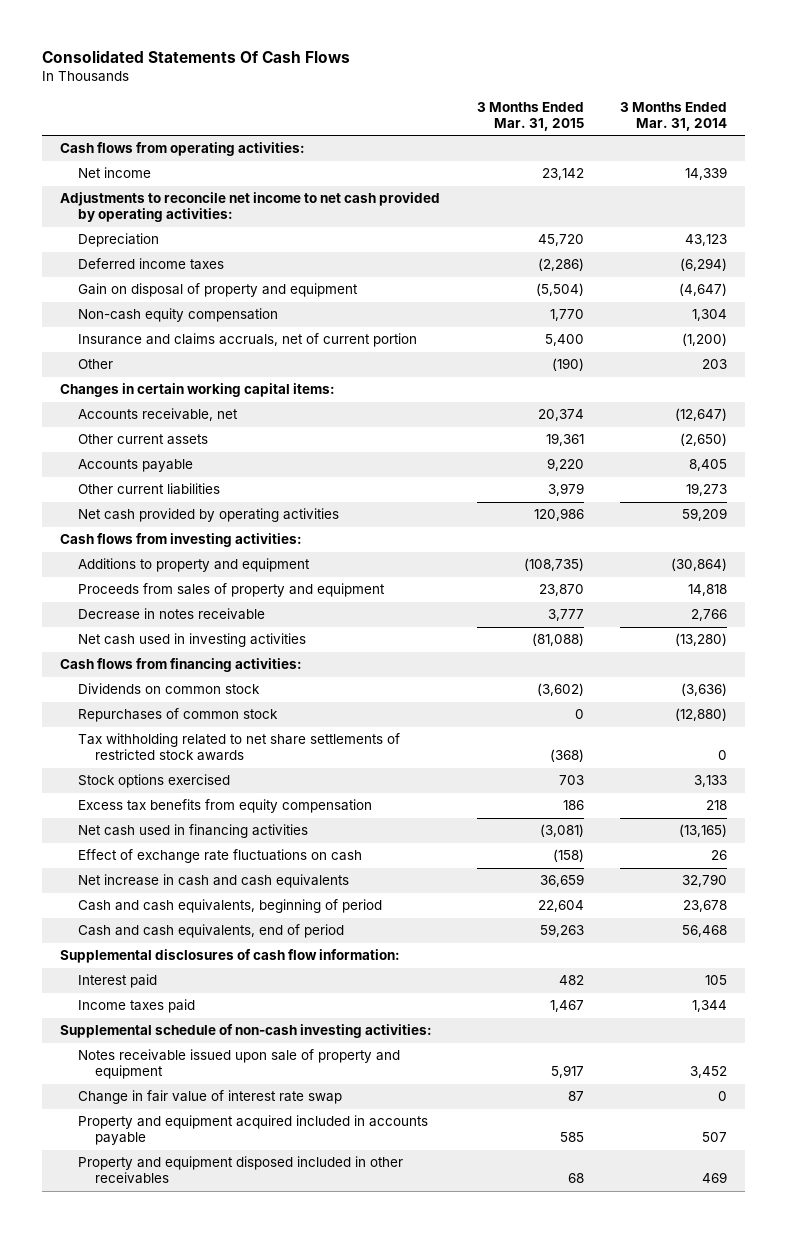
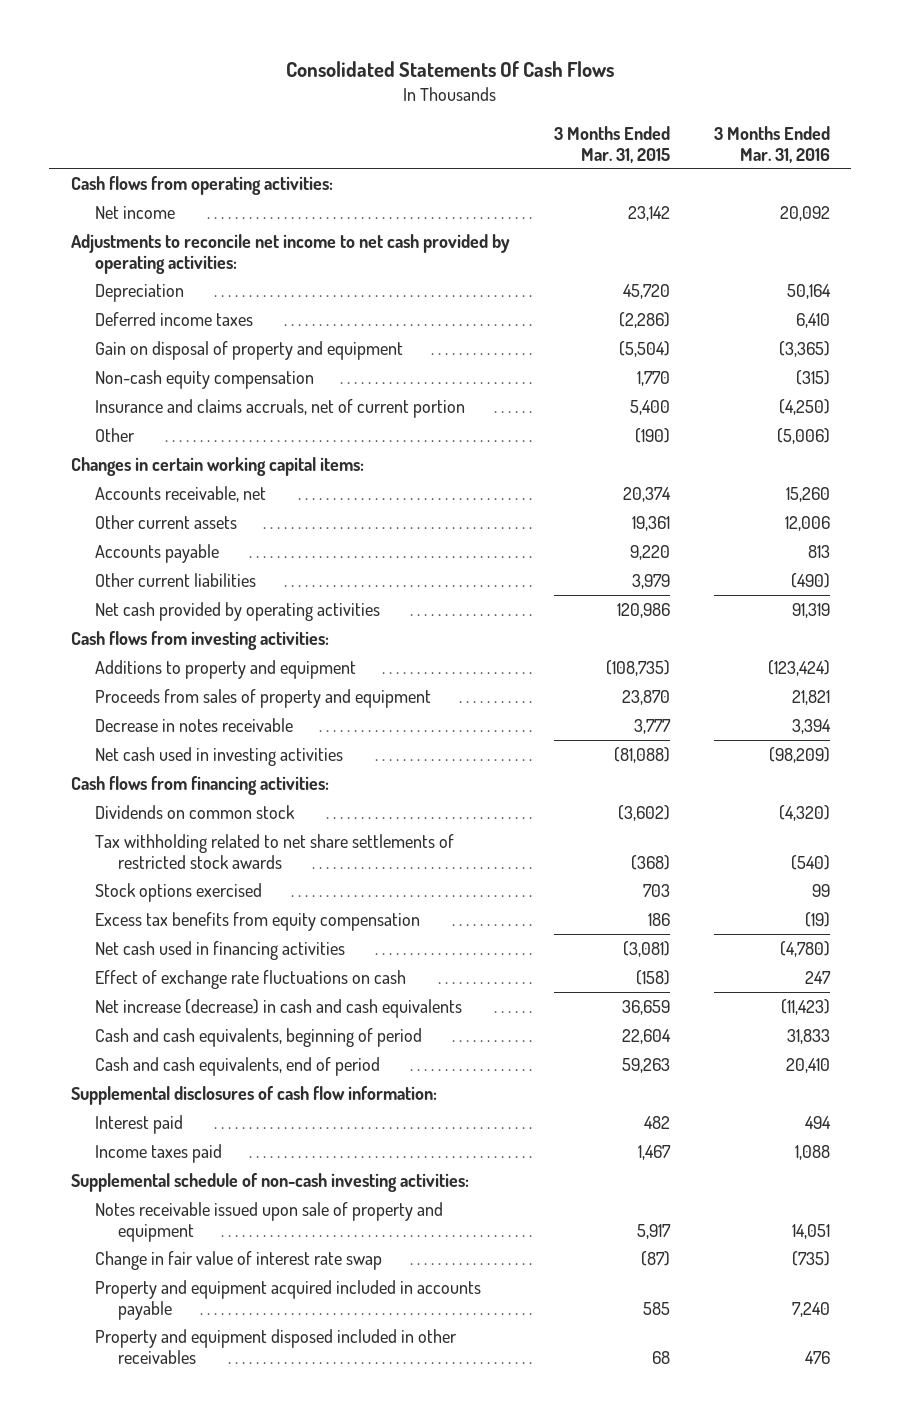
- | 3 Months Ended Mar. 31, 2015 | 3 Months Ended Mar. 31, 2014
+ | 3 Months Ended Mar. 31, 2015 | 3 Months Ended Mar. 31, 2016
- Repurchases of common stock | 0 | (12,880)
- Net increase in cash and cash equivalents | 36,659 | 32,790
+ Net increase (decrease) in cash and cash equivalents | 36,659 | (11,423)
- Change in fair value of interest rate swap | 87 | 0
+ Change in fair value of interest rate swap | (87) | (735)

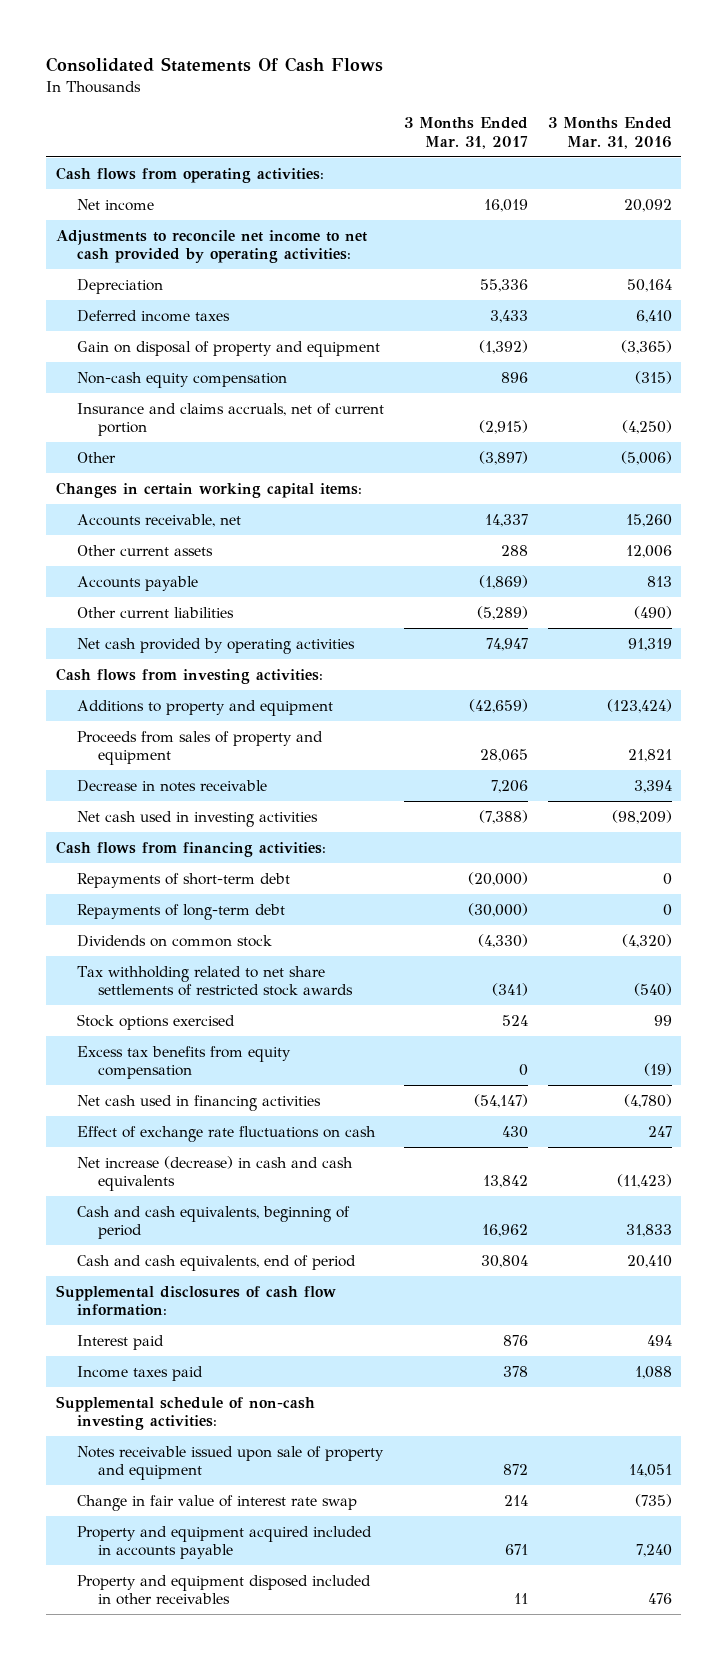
- | 3 Months Ended Mar. 31, 2015 | 3 Months Ended Mar. 31, 2016
+ | 3 Months Ended Mar. 31, 2017 | 3 Months Ended Mar. 31, 2016
+ Repayments of short-term debt | (20,000) | 0
+ Repayments of long-term debt | (30,000) | 0

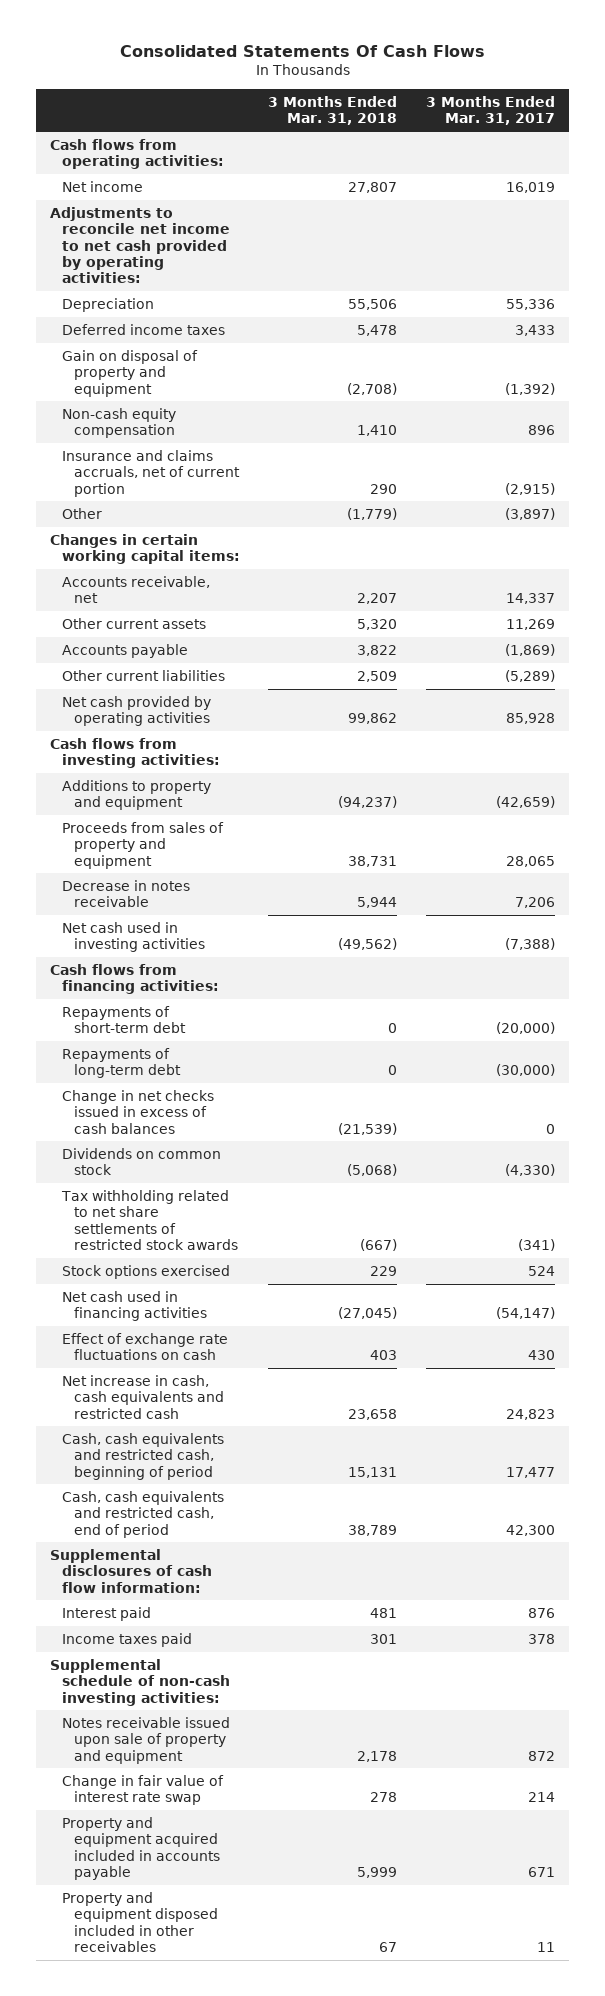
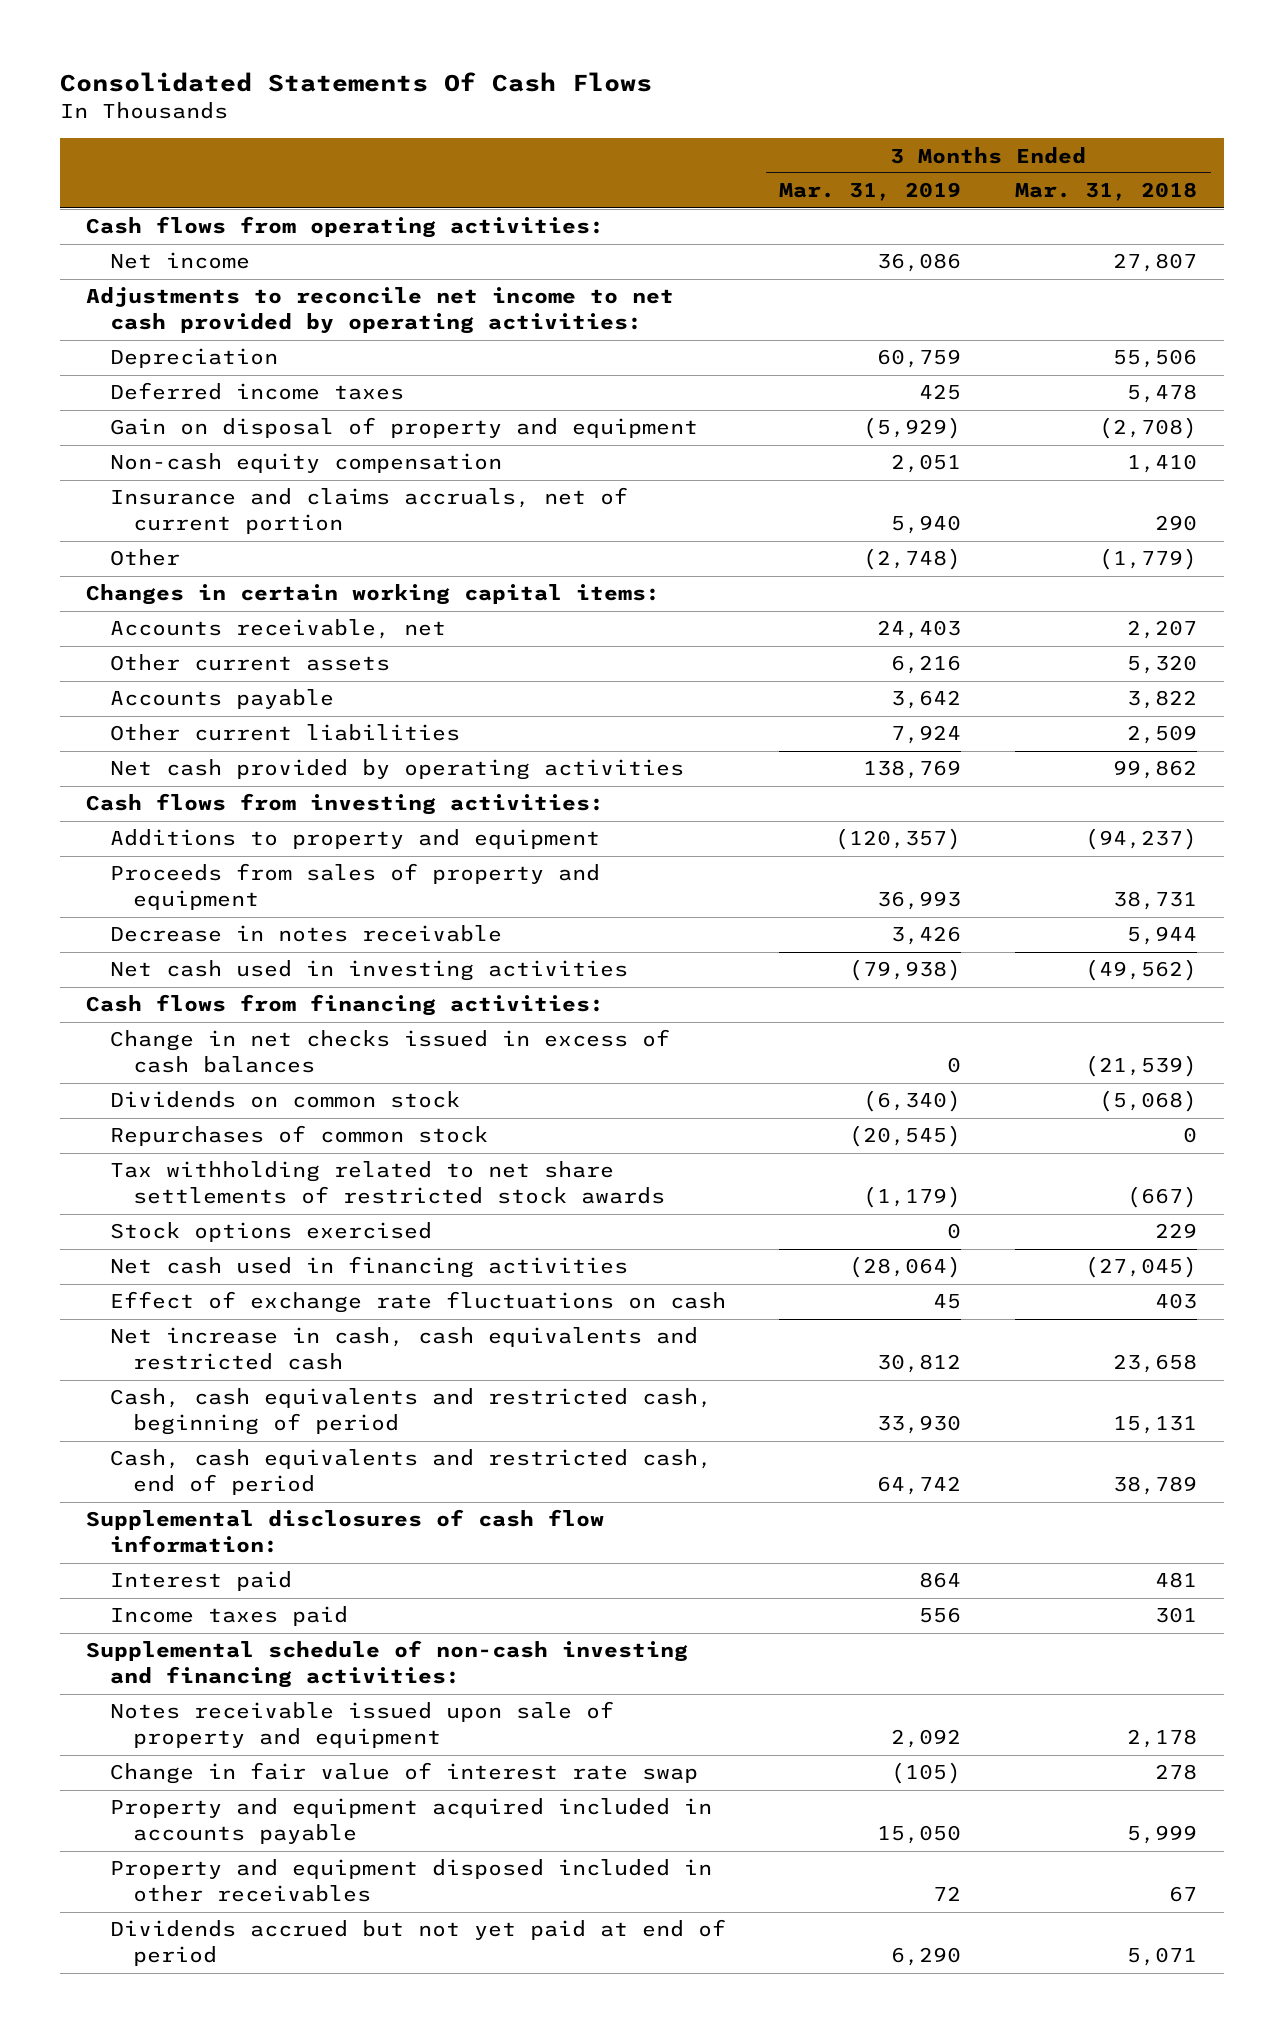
- | 3 Months Ended Mar. 31, 2018 | 3 Months Ended Mar. 31, 2017
+ | 3 Months Ended Mar. 31, 2019 | 3 Months Ended Mar. 31, 2018
- Repayments of short-term debt | 0 | (20,000)
- Repayments of long-term debt | 0 | (30,000)
+ Repurchases of common stock | (20,545) | 0
- Supplemental schedule of non-cash investing activities:
+ Supplemental schedule of non-cash investing and financing activities:
+ Dividends accrued but not yet paid at end of period | 6,290 | 5,071

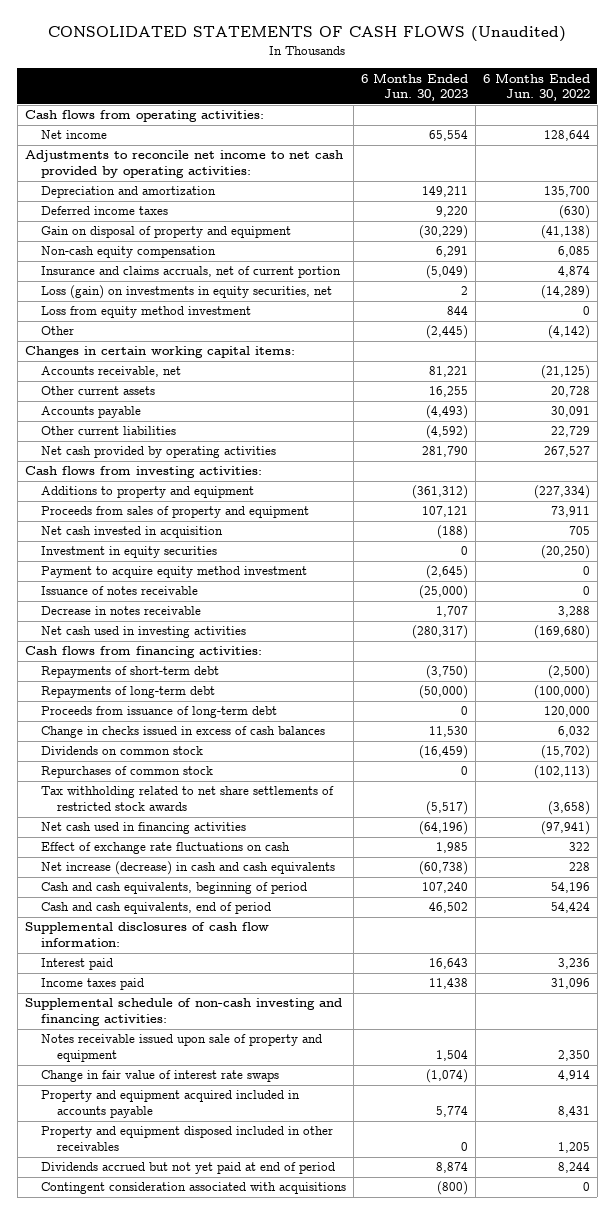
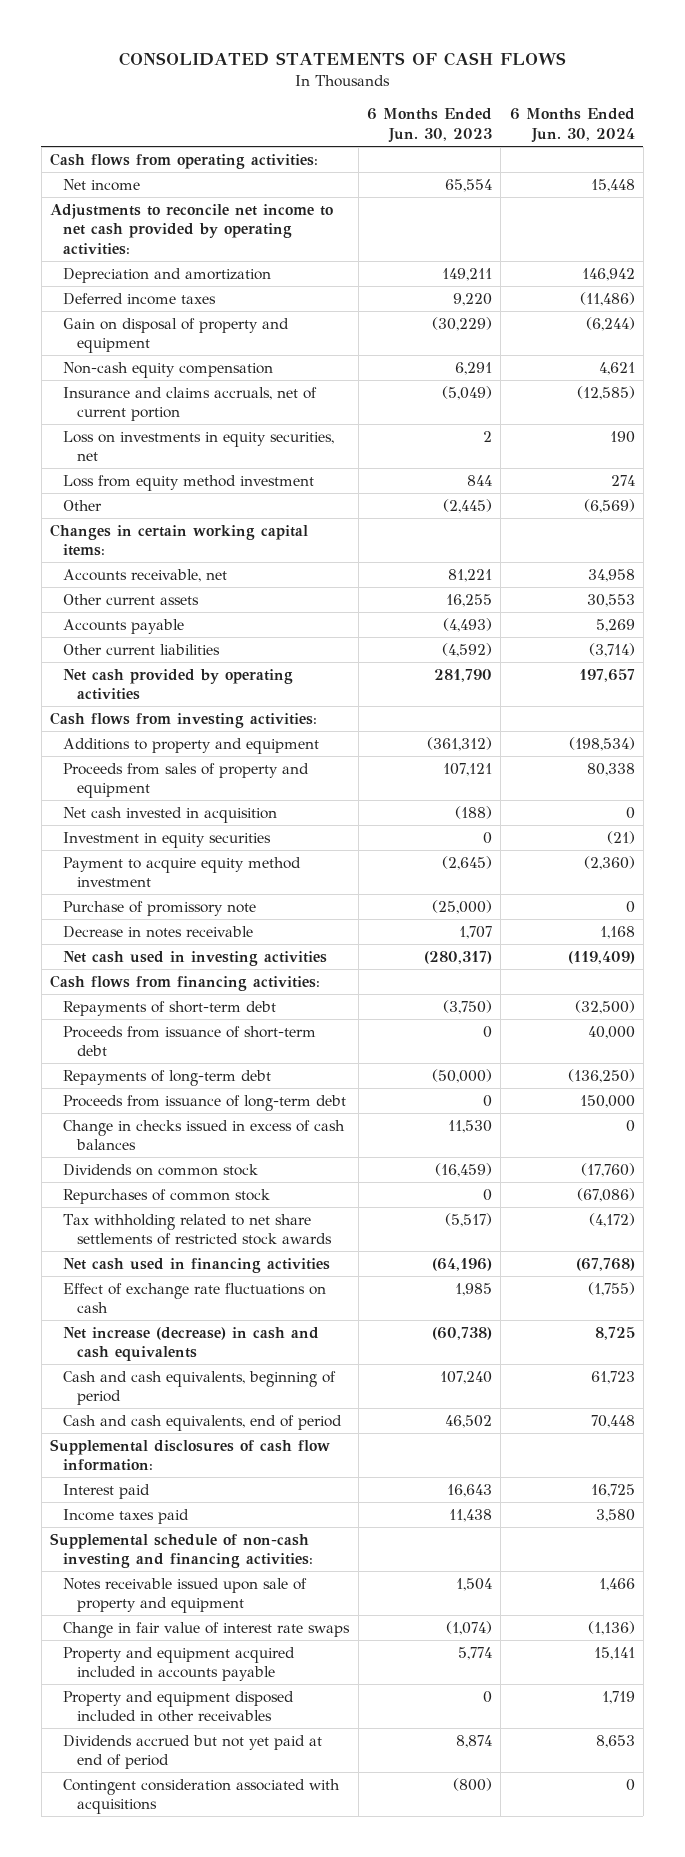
- CONSOLIDATED STATEMENTS OF CASH FLOWS (Unaudited)
+ CONSOLIDATED STATEMENTS OF CASH FLOWS
- | 6 Months Ended Jun. 30, 2023 | 6 Months Ended Jun. 30, 2022
+ | 6 Months Ended Jun. 30, 2023 | 6 Months Ended Jun. 30, 2024
- Loss (gain) on investments in equity securities, net | 2 | (14,289)
+ Loss on investments in equity securities, net | 2 | 190
- Issuance of notes receivable | (25,000) | 0
+ Purchase of promissory note | (25,000) | 0
+ Proceeds from issuance of short-term debt | 0 | 40,000

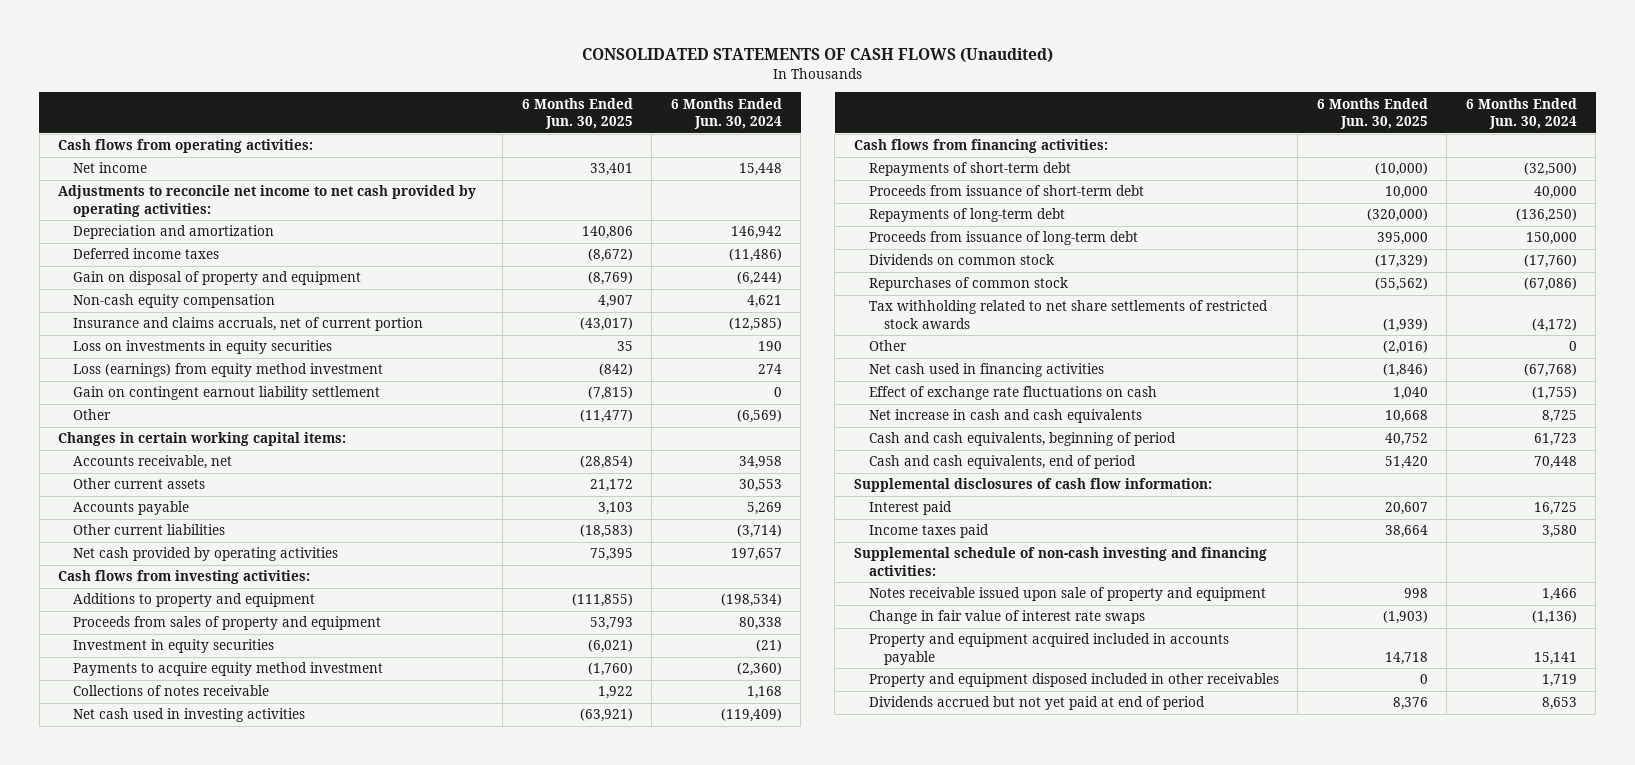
- CONSOLIDATED STATEMENTS OF CASH FLOWS
+ CONSOLIDATED STATEMENTS OF CASH FLOWS (Unaudited)
- | 6 Months Ended Jun. 30, 2023 | 6 Months Ended Jun. 30, 2024
+ | 6 Months Ended Jun. 30, 2025 | 6 Months Ended Jun. 30, 2024
- Loss on investments in equity securities, net | 2 | 190
- Loss from equity method investment | 844 | 274
+ Loss on investments in equity securities | 35 | 190
+ Loss (earnings) from equity method investment | (842) | 274
+ Gain on contingent earnout liability settlement | (7,815) | 0
- Net cash invested in acquisition | (188) | 0
- Payment to acquire equity method investment | (2,645) | (2,360)
- Purchase of promissory note | (25,000) | 0
- Decrease in notes receivable | 1,707 | 1,168
+ Payments to acquire equity method investment | (1,760) | (2,360)
+ Collections of notes receivable | 1,922 | 1,168
- Change in checks issued in excess of cash balances | 11,530 | 0
+ Other | (2,016) | 0
- Net increase (decrease) in cash and cash equivalents | (60,738) | 8,725
+ Net increase in cash and cash equivalents | 10,668 | 8,725
- Contingent consideration associated with acquisitions | (800) | 0

